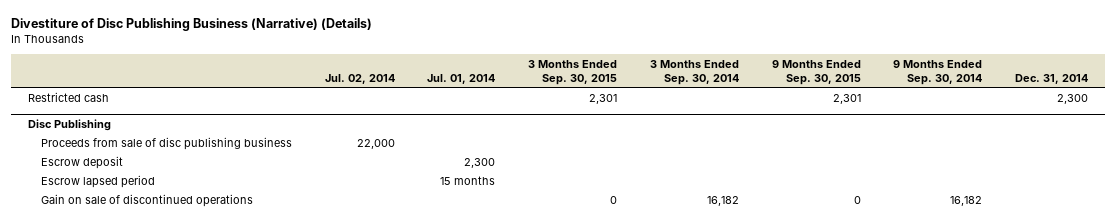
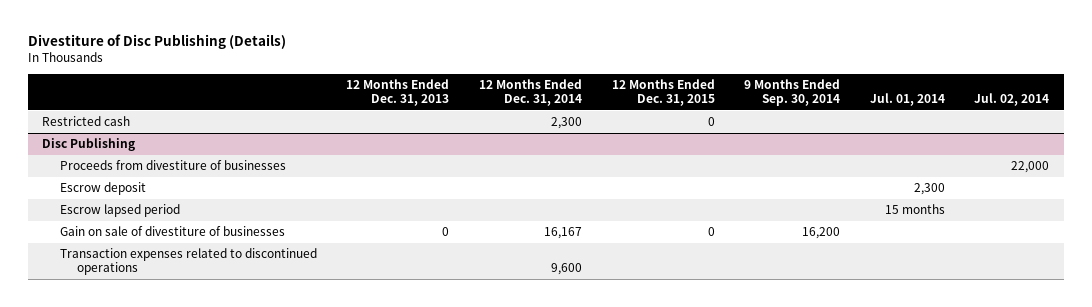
- Divestiture of Disc Publishing Business (Narrative) (Details)
+ Divestiture of Disc Publishing (Details)
- | Jul. 02, 2014 | Jul. 01, 2014 | 3 Months Ended Sep. 30, 2015 | 3 Months Ended Sep. 30, 2014 | 9 Months Ended Sep. 30, 2015 | 9 Months Ended Sep. 30, 2014 | Dec. 31, 2014
+ | 12 Months Ended Dec. 31, 2013 | 12 Months Ended Dec. 31, 2014 | 12 Months Ended Dec. 31, 2015 | 9 Months Ended Sep. 30, 2014 | Jul. 01, 2014 | Jul. 02, 2014
@ Disc Publishing
- Proceeds from sale of disc publishing business | 22,000 | | | | | |
+ Proceeds from divestiture of businesses | | | | | | 22,000
- Gain on sale of discontinued operations | | | 0 | 16,182 | 0 | 16,182 |
+ Gain on sale of divestiture of businesses | 0 | 16,167 | 0 | 16,200 | |
+ Transaction expenses related to discontinued operations | | 9,600 | | | |

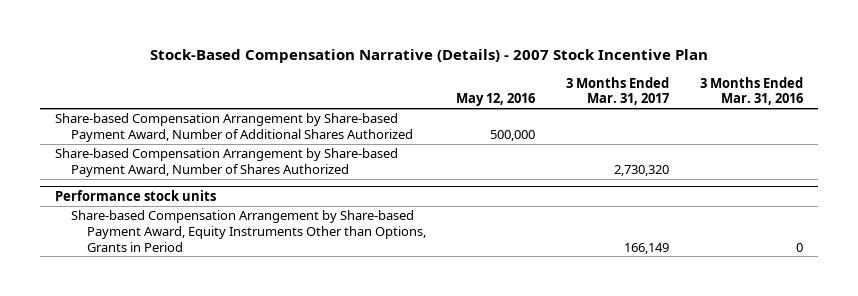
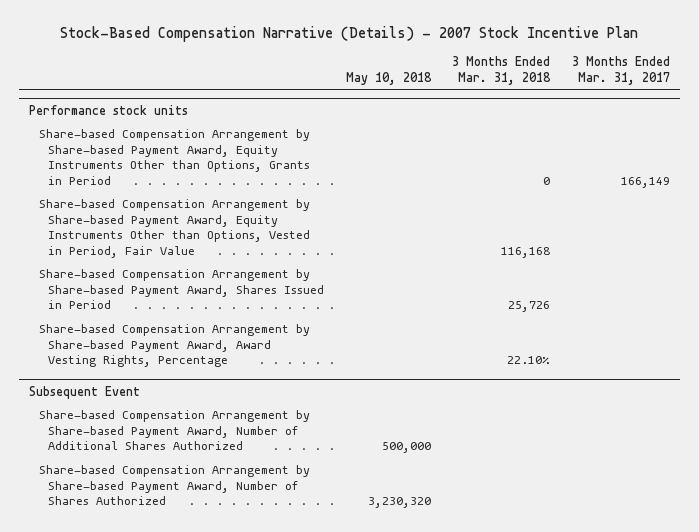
- | May 12, 2016 | 3 Months Ended Mar. 31, 2017 | 3 Months Ended Mar. 31, 2016
+ | May 10, 2018 | 3 Months Ended Mar. 31, 2018 | 3 Months Ended Mar. 31, 2017
- Share-based Compensation Arrangement by Share-based Payment Award, Number of Additional Shares Authorized | 500,000 | |
- Share-based Compensation Arrangement by Share-based Payment Award, Number of Shares Authorized | | 2,730,320 |
@ Performance stock units
+ Share-based Compensation Arrangement by Share-based Payment Award, Equity Instruments Other than Options, Vested in Period, Fair Value | | 116,168 |
+ Share-based Compensation Arrangement by Share-based Payment Award, Shares Issued in Period | | 25,726 |
+ Share-based Compensation Arrangement by Share-based Payment Award, Award Vesting Rights, Percentage | | 22.10% |
+ Subsequent Event
+ Share-based Compensation Arrangement by Share-based Payment Award, Number of Additional Shares Authorized | 500,000 | |
+ Share-based Compensation Arrangement by Share-based Payment Award, Number of Shares Authorized | 3,230,320 | |

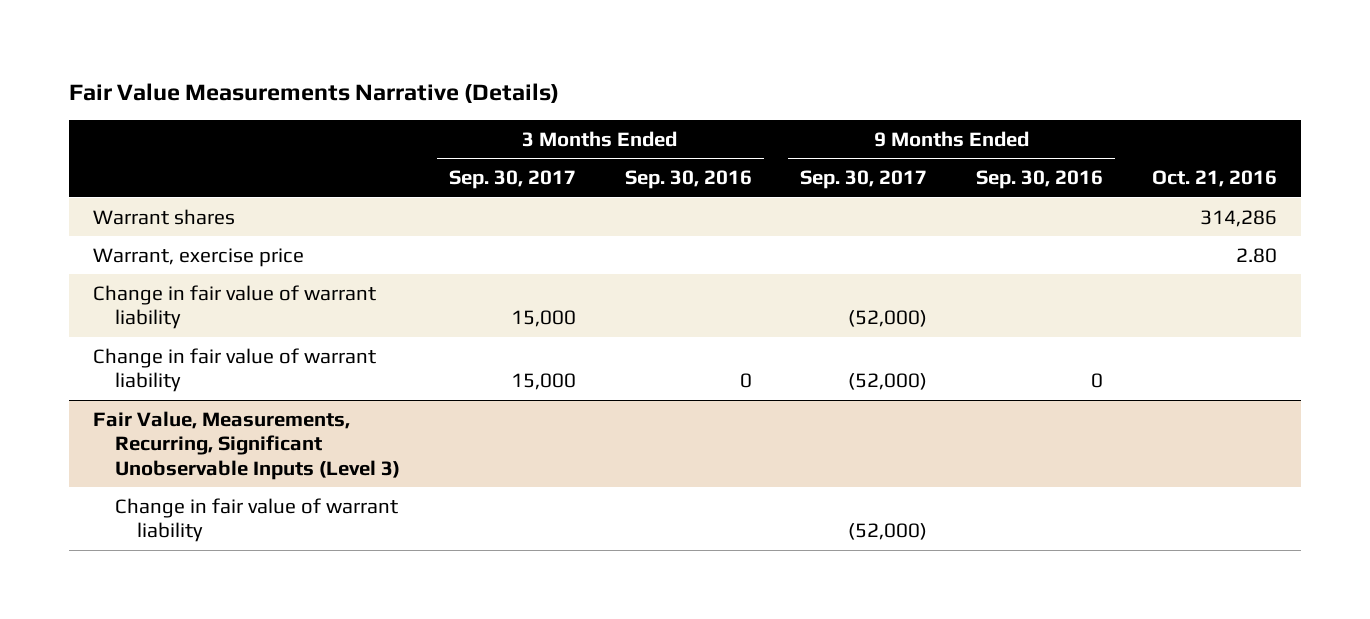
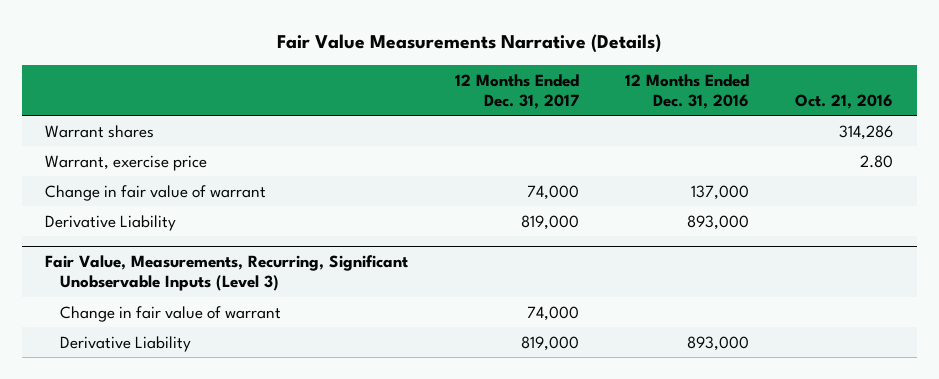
- | 3 Months Ended Sep. 30, 2017 | 3 Months Ended Sep. 30, 2016 | 9 Months Ended Sep. 30, 2017 | 9 Months Ended Sep. 30, 2016 | Oct. 21, 2016
+ | 12 Months Ended Dec. 31, 2017 | 12 Months Ended Dec. 31, 2016 | Oct. 21, 2016
- Change in fair value of warrant liability | 15,000 | | (52,000) | |
- Change in fair value of warrant liability | 15,000 | 0 | (52,000) | 0 |
+ Change in fair value of warrant | 74,000 | 137,000 |
+ Derivative Liability | 819,000 | 893,000 |
@ Fair Value, Measurements, Recurring, Significant Unobservable Inputs (Level 3)
- Change in fair value of warrant liability | | | (52,000) | |
+ Change in fair value of warrant | 74,000 | |
+ Derivative Liability | 819,000 | 893,000 |

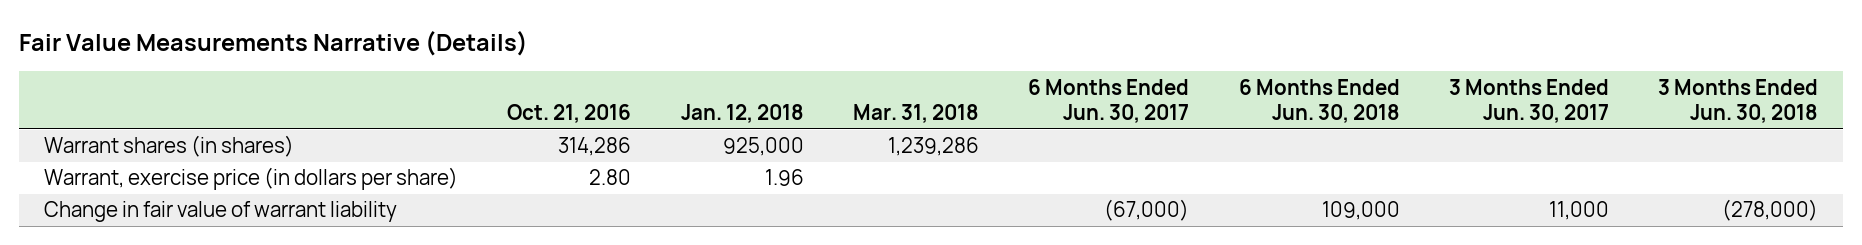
- | 12 Months Ended Dec. 31, 2017 | 12 Months Ended Dec. 31, 2016 | Oct. 21, 2016
+ | Oct. 21, 2016 | Jan. 12, 2018 | Mar. 31, 2018 | 6 Months Ended Jun. 30, 2017 | 6 Months Ended Jun. 30, 2018 | 3 Months Ended Jun. 30, 2017 | 3 Months Ended Jun. 30, 2018
- Warrant shares | | | 314,286
- Warrant, exercise price | | | 2.80
- Change in fair value of warrant | 74,000 | 137,000 |
- Derivative Liability | 819,000 | 893,000 |
- Fair Value, Measurements, Recurring, Significant Unobservable Inputs (Level 3)
- Change in fair value of warrant | 74,000 | |
- Derivative Liability | 819,000 | 893,000 |
+ Warrant shares (in shares) | 314,286 | 925,000 | 1,239,286 | | | |
+ Warrant, exercise price (in dollars per share) | 2.80 | 1.96 | | | | |
+ Change in fair value of warrant liability | | | | (67,000) | 109,000 | 11,000 | (278,000)

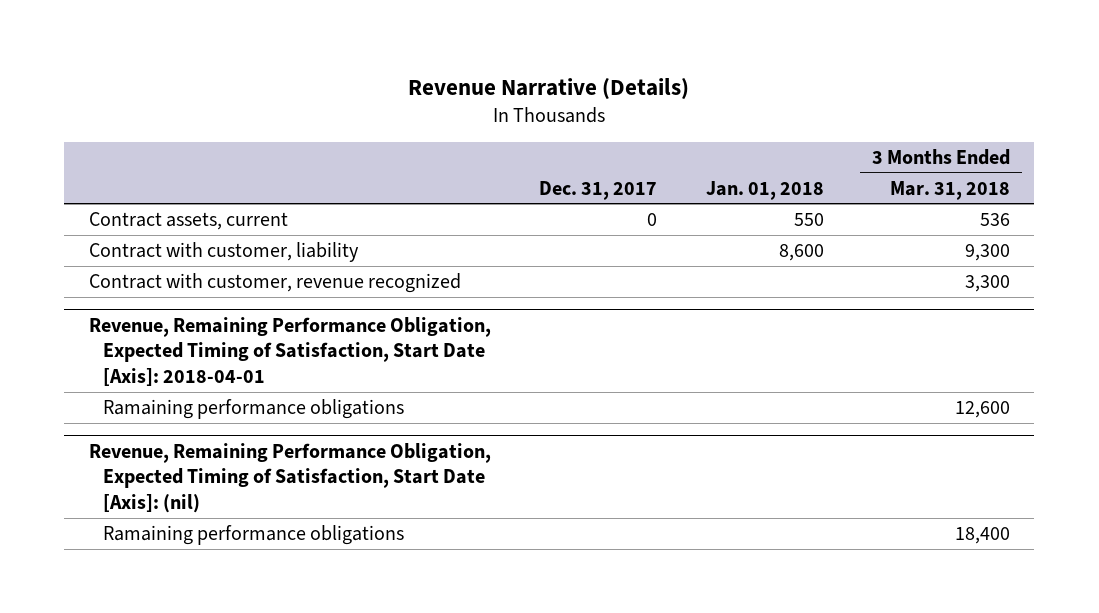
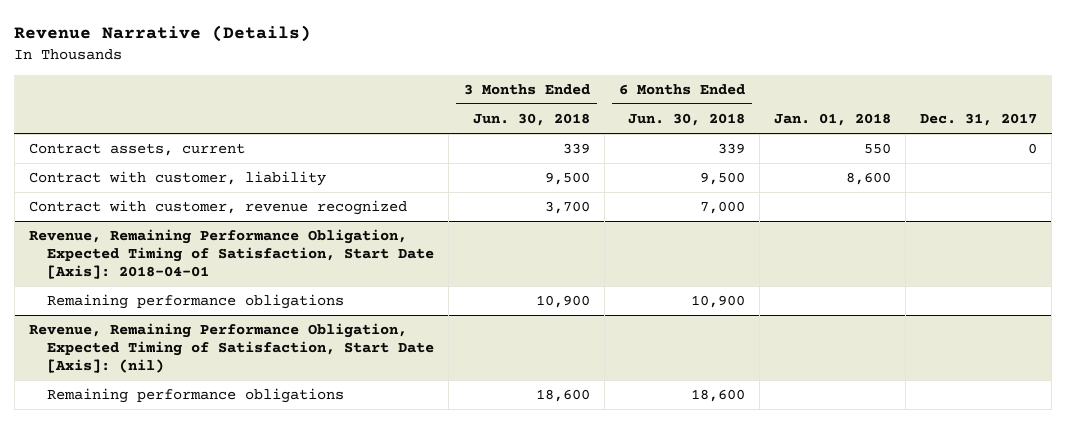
- | Dec. 31, 2017 | Jan. 01, 2018 | 3 Months Ended Mar. 31, 2018
+ | 3 Months Ended Jun. 30, 2018 | 6 Months Ended Jun. 30, 2018 | Jan. 01, 2018 | Dec. 31, 2017
@ Revenue, Remaining Performance Obligation, Expected Timing of Satisfaction, Start Date [Axis]: 2018-04-01
- Ramaining performance obligations | | | 12,600
+ Remaining performance obligations | 10,900 | 10,900 | |
@ Revenue, Remaining Performance Obligation, Expected Timing of Satisfaction, Start Date [Axis]: (nil)
- Ramaining performance obligations | | | 18,400
+ Remaining performance obligations | 18,600 | 18,600 | |

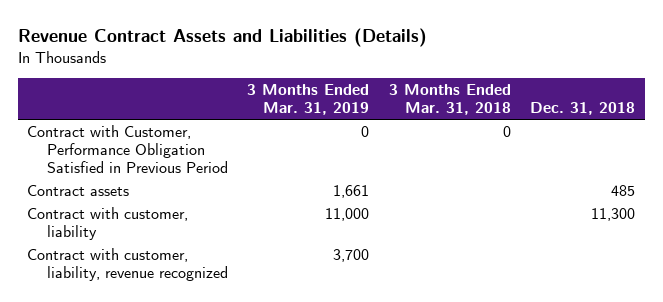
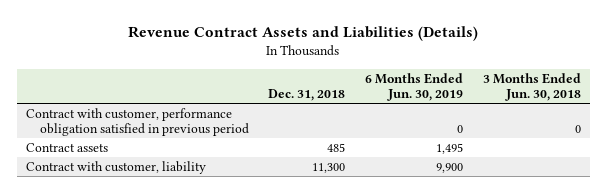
- | 3 Months Ended Mar. 31, 2019 | 3 Months Ended Mar. 31, 2018 | Dec. 31, 2018
+ | Dec. 31, 2018 | 6 Months Ended Jun. 30, 2019 | 3 Months Ended Jun. 30, 2018
- Contract with Customer, Performance Obligation Satisfied in Previous Period | 0 | 0 |
+ Contract with customer, performance obligation satisfied in previous period | | 0 | 0
- Contract with customer, liability, revenue recognized | 3,700 | |

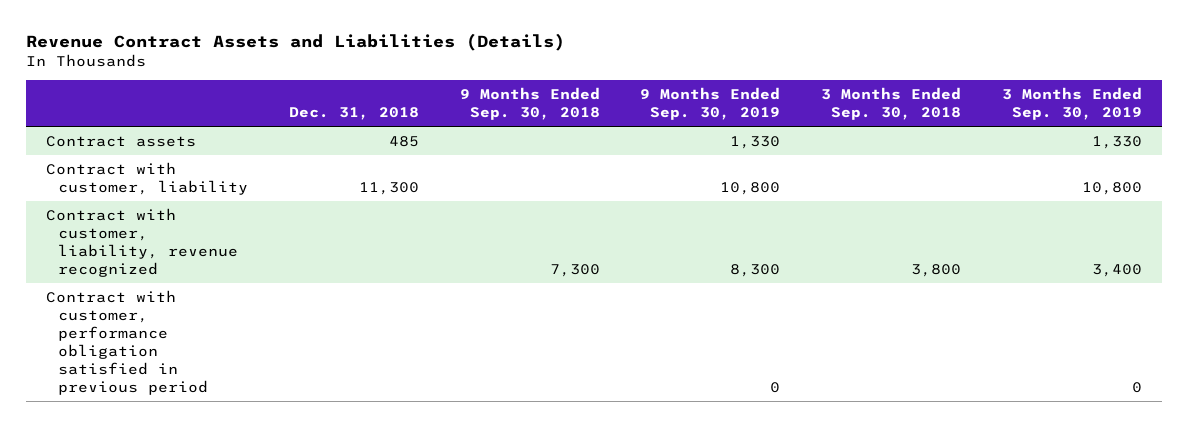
- | Dec. 31, 2018 | 6 Months Ended Jun. 30, 2019 | 3 Months Ended Jun. 30, 2018
+ | Dec. 31, 2018 | 9 Months Ended Sep. 30, 2018 | 9 Months Ended Sep. 30, 2019 | 3 Months Ended Sep. 30, 2018 | 3 Months Ended Sep. 30, 2019
+ Contract with customer, liability, revenue recognized | | 7,300 | 8,300 | 3,800 | 3,400
moved down: Contract with customer, performance obligation satisfied in previous period | | | 0 | | 0

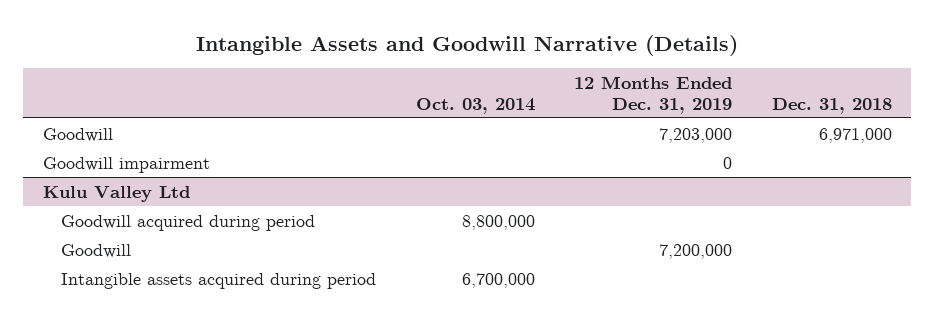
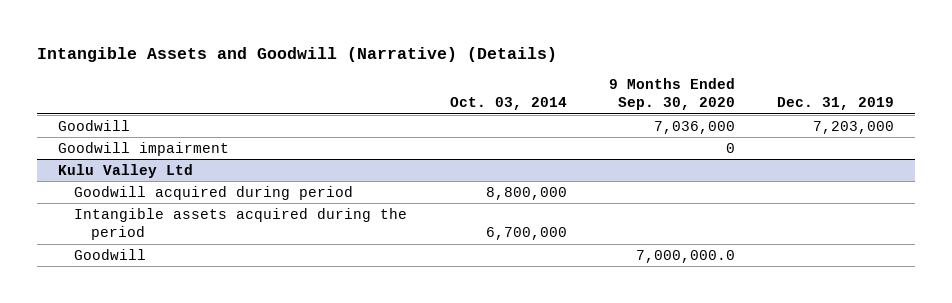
- Intangible Assets and Goodwill Narrative (Details)
+ Intangible Assets and Goodwill (Narrative) (Details)
- | Oct. 03, 2014 | 12 Months Ended Dec. 31, 2019 | Dec. 31, 2018
+ | Oct. 03, 2014 | 9 Months Ended Sep. 30, 2020 | Dec. 31, 2019
@ Kulu Valley Ltd
+ Intangible assets acquired during the period | 6,700,000 | |
- Intangible assets acquired during period | 6,700,000 | |

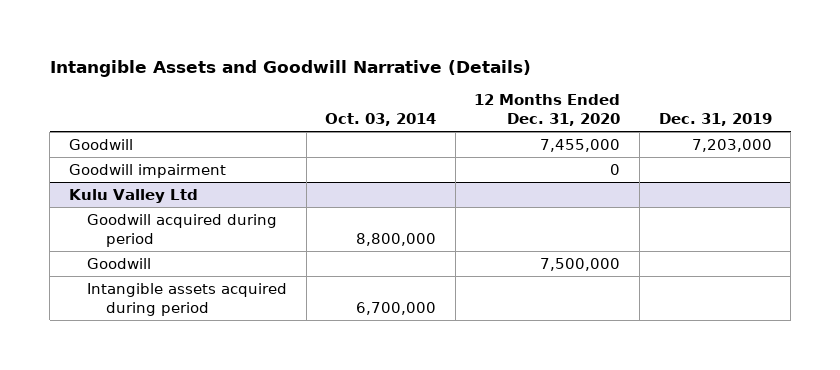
- Intangible Assets and Goodwill (Narrative) (Details)
+ Intangible Assets and Goodwill Narrative (Details)
- | Oct. 03, 2014 | 9 Months Ended Sep. 30, 2020 | Dec. 31, 2019
+ | Oct. 03, 2014 | 12 Months Ended Dec. 31, 2020 | Dec. 31, 2019
@ Kulu Valley Ltd
- Intangible assets acquired during the period | 6,700,000 | |
+ Intangible assets acquired during period | 6,700,000 | |

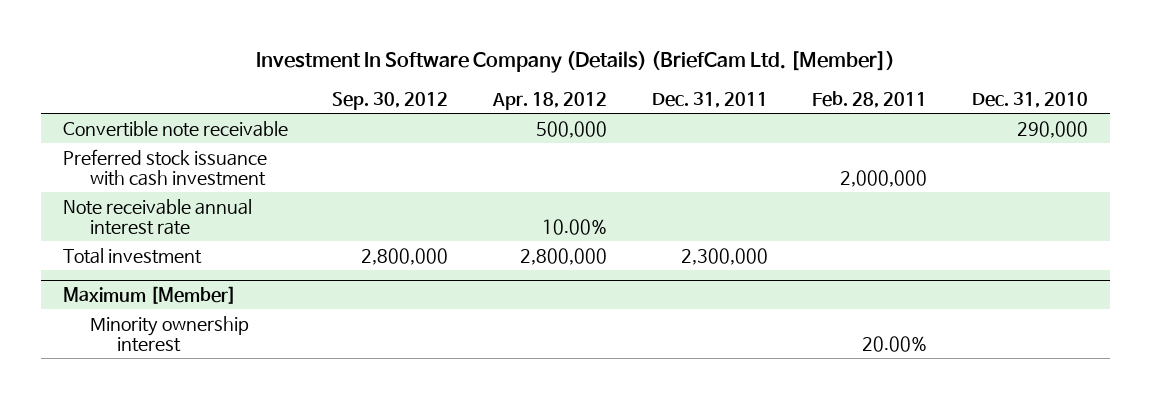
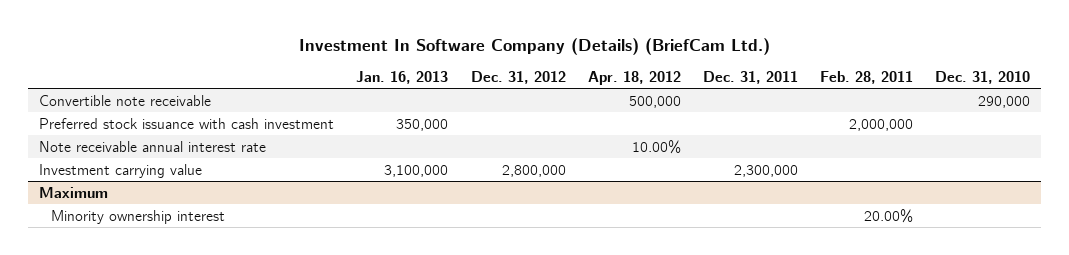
- Investment In Software Company (Details) (BriefCam Ltd. [Member])
+ Investment In Software Company (Details) (BriefCam Ltd.)
- | Sep. 30, 2012 | Apr. 18, 2012 | Dec. 31, 2011 | Feb. 28, 2011 | Dec. 31, 2010
+ | Jan. 16, 2013 | Dec. 31, 2012 | Apr. 18, 2012 | Dec. 31, 2011 | Feb. 28, 2011 | Dec. 31, 2010
- Total investment | 2,800,000 | 2,800,000 | 2,300,000 | |
- Maximum [Member]
+ Investment carrying value | 3,100,000 | 2,800,000 | | 2,300,000 | |
+ Maximum

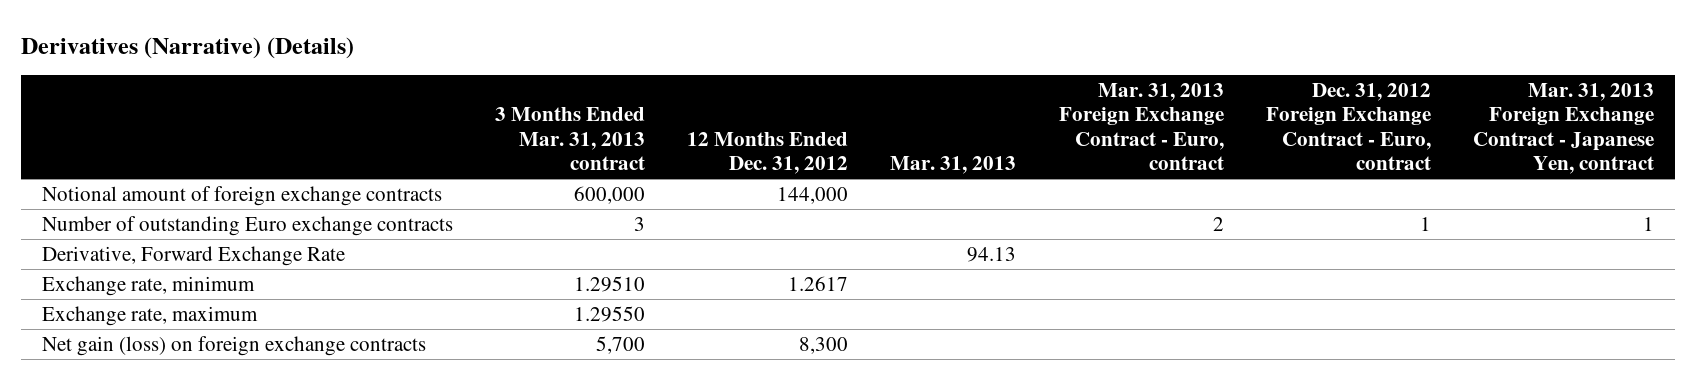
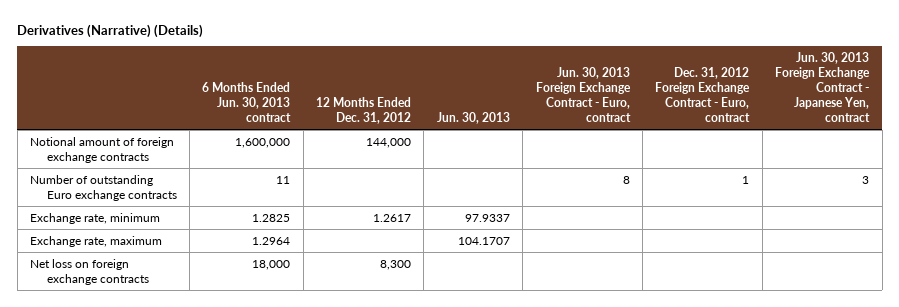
- | 3 Months Ended Mar. 31, 2013 contract | 12 Months Ended Dec. 31, 2012 | Mar. 31, 2013 | Mar. 31, 2013 Foreign Exchange Contract - Euro, contract | Dec. 31, 2012 Foreign Exchange Contract - Euro, contract | Mar. 31, 2013 Foreign Exchange Contract - Japanese Yen, contract
+ | 6 Months Ended Jun. 30, 2013 contract | 12 Months Ended Dec. 31, 2012 | Jun. 30, 2013 | Jun. 30, 2013 Foreign Exchange Contract - Euro, contract | Dec. 31, 2012 Foreign Exchange Contract - Euro, contract | Jun. 30, 2013 Foreign Exchange Contract - Japanese Yen, contract
- Derivative, Forward Exchange Rate | | | 94.13 | | |
- Net gain (loss) on foreign exchange contracts | 5,700 | 8,300 | | | |
+ Net loss on foreign exchange contracts | 18,000 | 8,300 | | | |

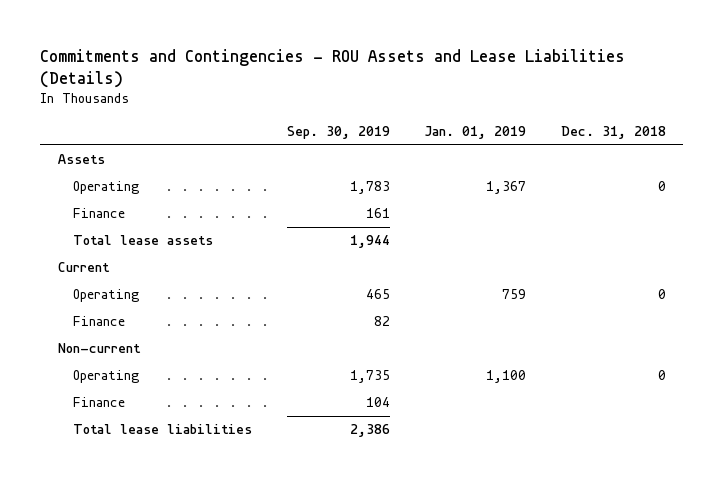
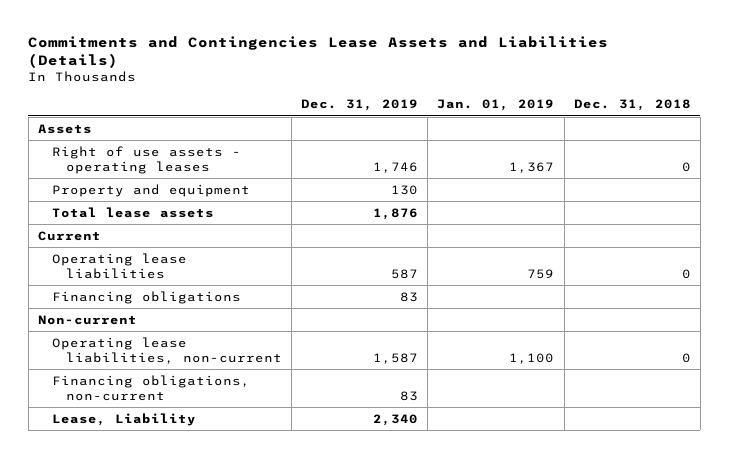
- Commitments and Contingencies - ROU Assets and Lease Liabilities (Details)
+ Commitments and Contingencies Lease Assets and Liabilities (Details)
- | Sep. 30, 2019 | Jan. 01, 2019 | Dec. 31, 2018
+ | Dec. 31, 2019 | Jan. 01, 2019 | Dec. 31, 2018
- Operating | 1,783 | 1,367 | 0
- Finance | 161 | |
+ Right of use assets - operating leases | 1,746 | 1,367 | 0
+ Property and equipment | 130 | |
- Operating | 465 | 759 | 0
- Finance | 82 | |
+ Operating lease liabilities | 587 | 759 | 0
+ Financing obligations | 83 | |
- Operating | 1,735 | 1,100 | 0
- Finance | 104 | |
- Total lease liabilities | 2,386 | |
+ Operating lease liabilities, non-current | 1,587 | 1,100 | 0
+ Financing obligations, non-current | 83 | |
+ Lease, Liability | 2,340 | |

